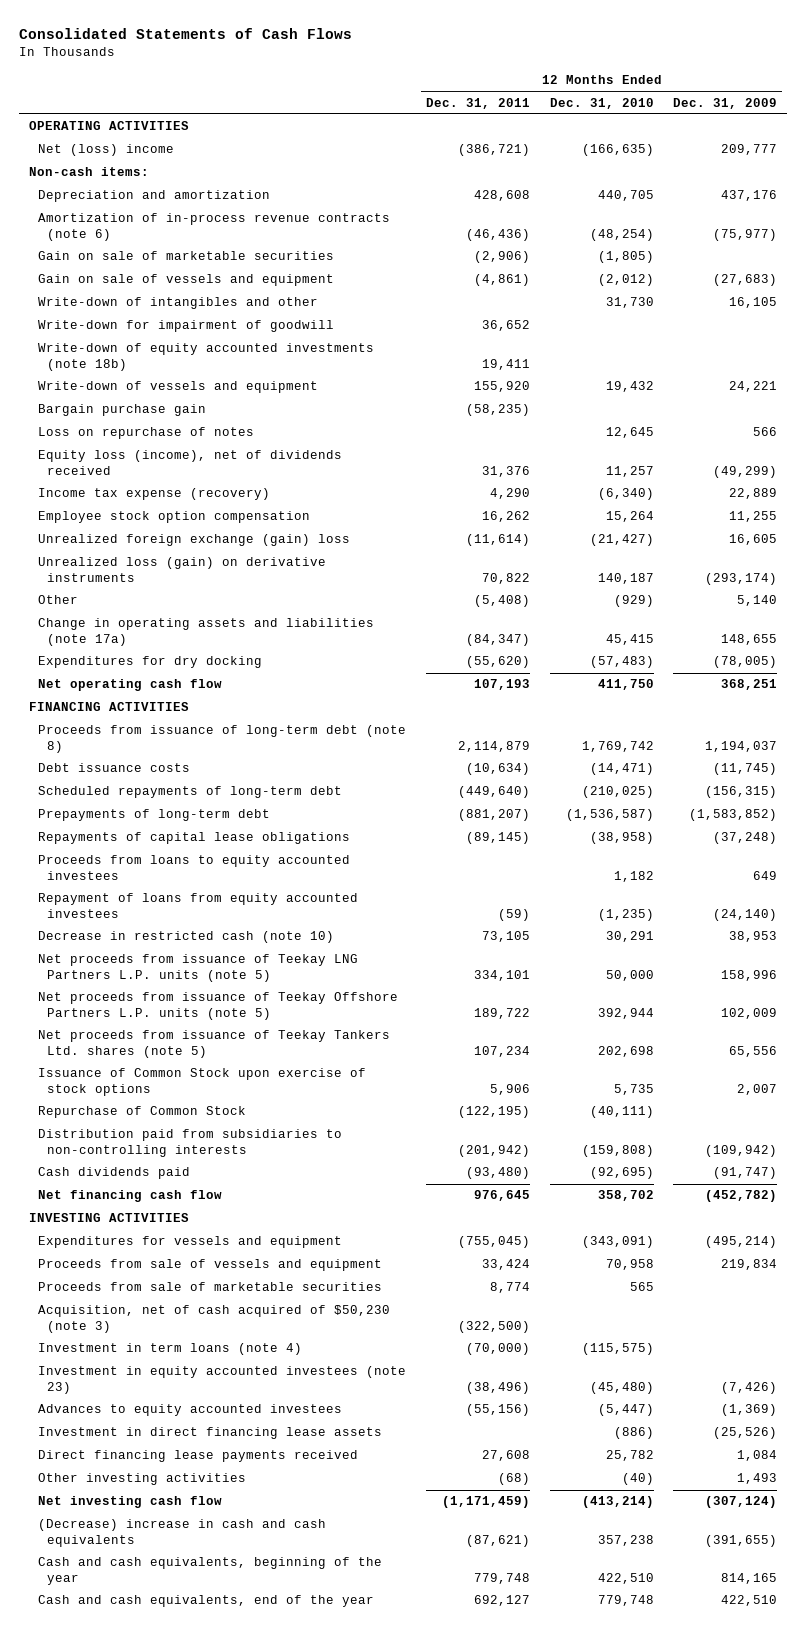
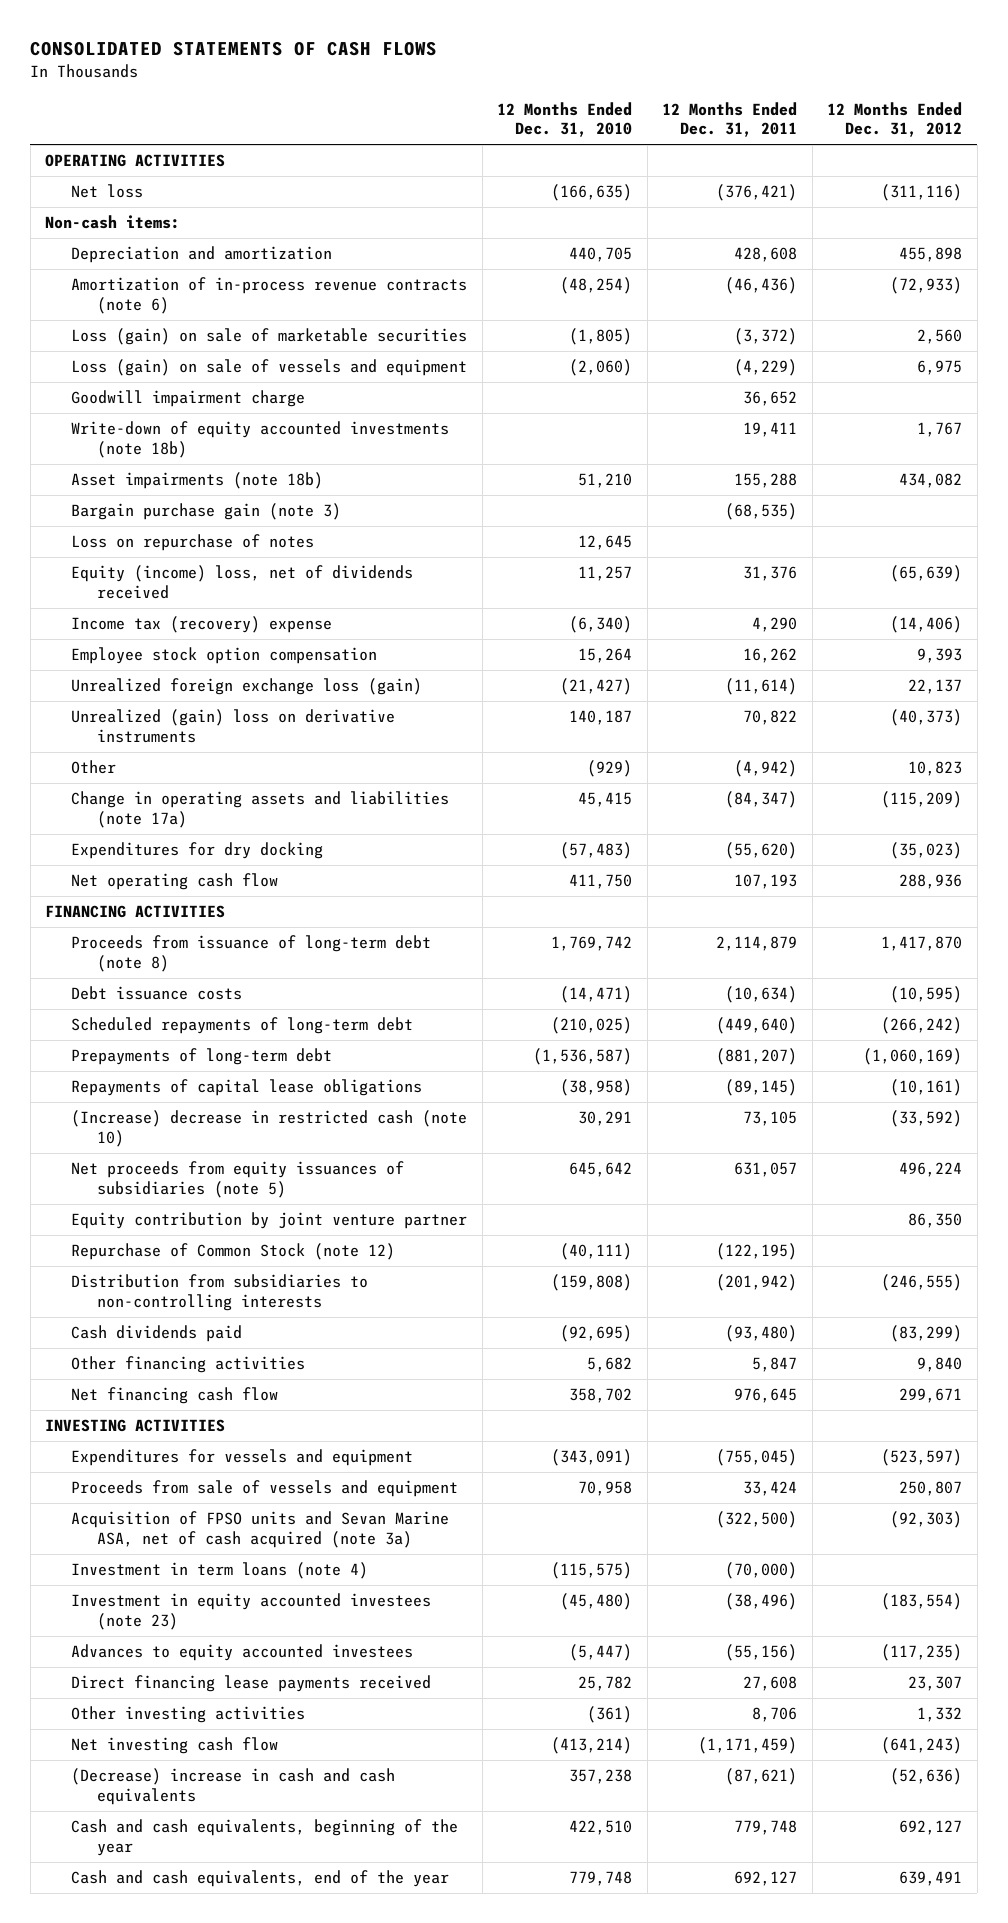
- Consolidated Statements of Cash Flows
+ CONSOLIDATED STATEMENTS OF CASH FLOWS
- | 12 Months Ended Dec. 31, 2011 | 12 Months Ended Dec. 31, 2010 | 12 Months Ended Dec. 31, 2009
+ | 12 Months Ended Dec. 31, 2010 | 12 Months Ended Dec. 31, 2011 | 12 Months Ended Dec. 31, 2012
- Net (loss) income | (386,721) | (166,635) | 209,777
+ Net loss | (166,635) | (376,421) | (311,116)
- Gain on sale of marketable securities | (2,906) | (1,805) |
- Gain on sale of vessels and equipment | (4,861) | (2,012) | (27,683)
- Write-down of intangibles and other | | 31,730 | 16,105
- Write-down for impairment of goodwill | 36,652 | |
+ Loss (gain) on sale of marketable securities | (1,805) | (3,372) | 2,560
+ Loss (gain) on sale of vessels and equipment | (2,060) | (4,229) | 6,975
+ Goodwill impairment charge | | 36,652 |
- Write-down of vessels and equipment | 155,920 | 19,432 | 24,221
- Bargain purchase gain | (58,235) | |
+ Asset impairments (note 18b) | 51,210 | 155,288 | 434,082
+ Bargain purchase gain (note 3) | | (68,535) |
- Equity loss (income), net of dividends received | 31,376 | 11,257 | (49,299)
- Income tax expense (recovery) | 4,290 | (6,340) | 22,889
+ Equity (income) loss, net of dividends received | 11,257 | 31,376 | (65,639)
+ Income tax (recovery) expense | (6,340) | 4,290 | (14,406)
- Unrealized foreign exchange (gain) loss | (11,614) | (21,427) | 16,605
- Unrealized loss (gain) on derivative instruments | 70,822 | 140,187 | (293,174)
- Other | (5,408) | (929) | 5,140
+ Unrealized foreign exchange loss (gain) | (21,427) | (11,614) | 22,137
+ Unrealized (gain) loss on derivative instruments | 140,187 | 70,822 | (40,373)
+ Other | (929) | (4,942) | 10,823
- Proceeds from loans to equity accounted investees | | 1,182 | 649
- Repayment of loans from equity accounted investees | (59) | (1,235) | (24,140)
- Decrease in restricted cash (note 10) | 73,105 | 30,291 | 38,953
- Net proceeds from issuance of Teekay LNG Partners L.P. units (note 5) | 334,101 | 50,000 | 158,996
- Net proceeds from issuance of Teekay Offshore Partners L.P. units (note 5) | 189,722 | 392,944 | 102,009
- Net proceeds from issuance of Teekay Tankers Ltd. shares (note 5) | 107,234 | 202,698 | 65,556
- Issuance of Common Stock upon exercise of stock options | 5,906 | 5,735 | 2,007
- Repurchase of Common Stock | (122,195) | (40,111) |
- Distribution paid from subsidiaries to non-controlling interests | (201,942) | (159,808) | (109,942)
+ (Increase) decrease in restricted cash (note 10) | 30,291 | 73,105 | (33,592)
+ Net proceeds from equity issuances of subsidiaries (note 5) | 645,642 | 631,057 | 496,224
+ Equity contribution by joint venture partner | | | 86,350
+ Repurchase of Common Stock (note 12) | (40,111) | (122,195) |
+ Distribution from subsidiaries to non-controlling interests | (159,808) | (201,942) | (246,555)
+ Other financing activities | 5,682 | 5,847 | 9,840
- Proceeds from sale of marketable securities | 8,774 | 565 |
- Acquisition, net of cash acquired of $50,230 (note 3) | (322,500) | |
+ Acquisition of FPSO units and Sevan Marine ASA, net of cash acquired (note 3a) | | (322,500) | (92,303)
- Investment in direct financing lease assets | | (886) | (25,526)
- Other investing activities | (68) | (40) | 1,493
+ Other investing activities | (361) | 8,706 | 1,332

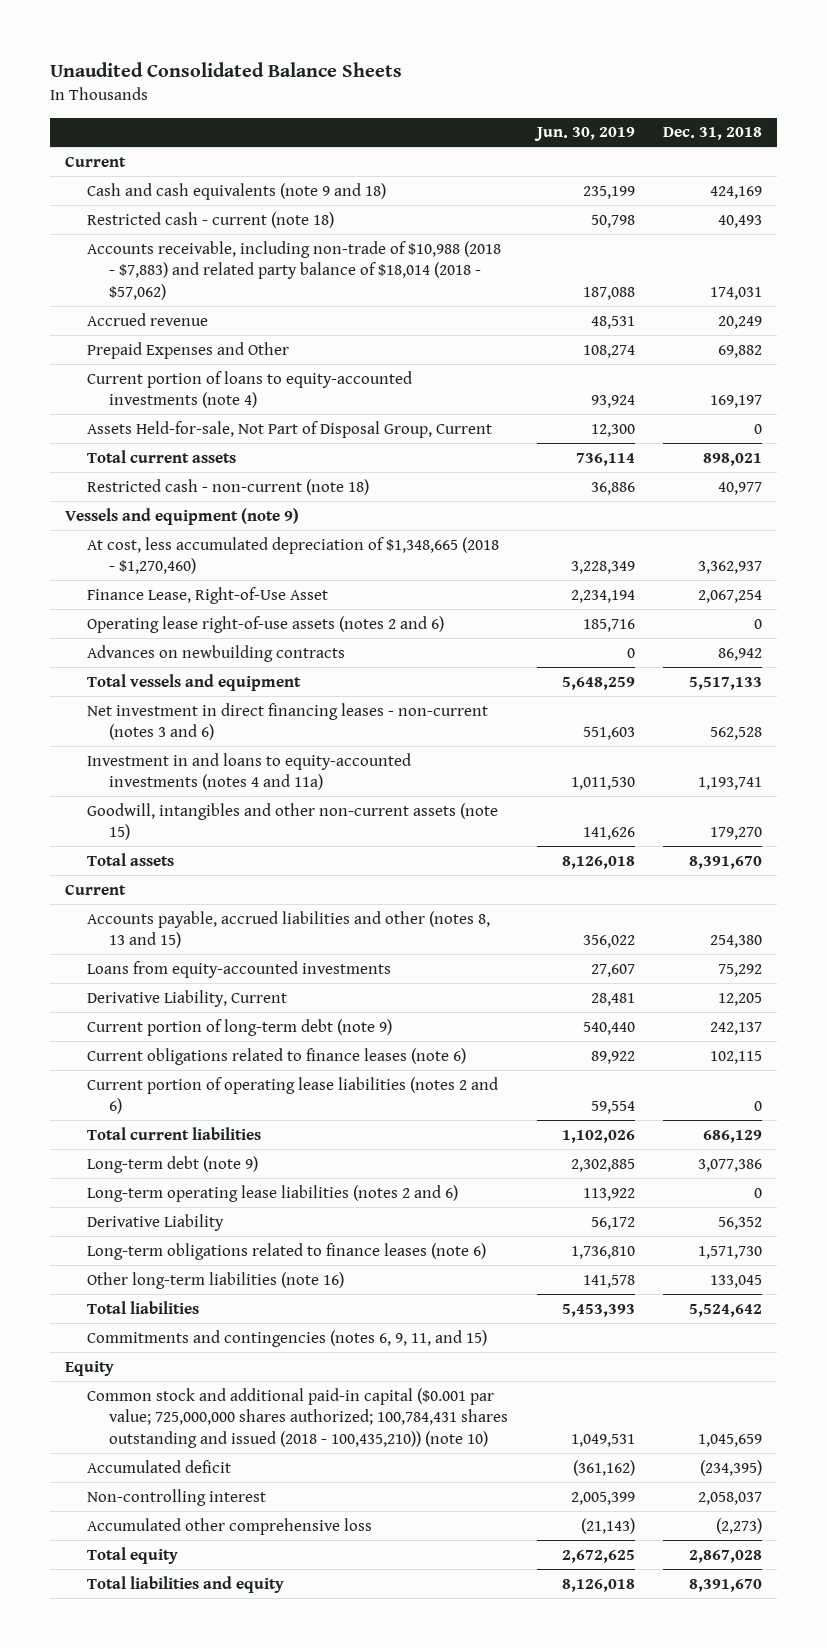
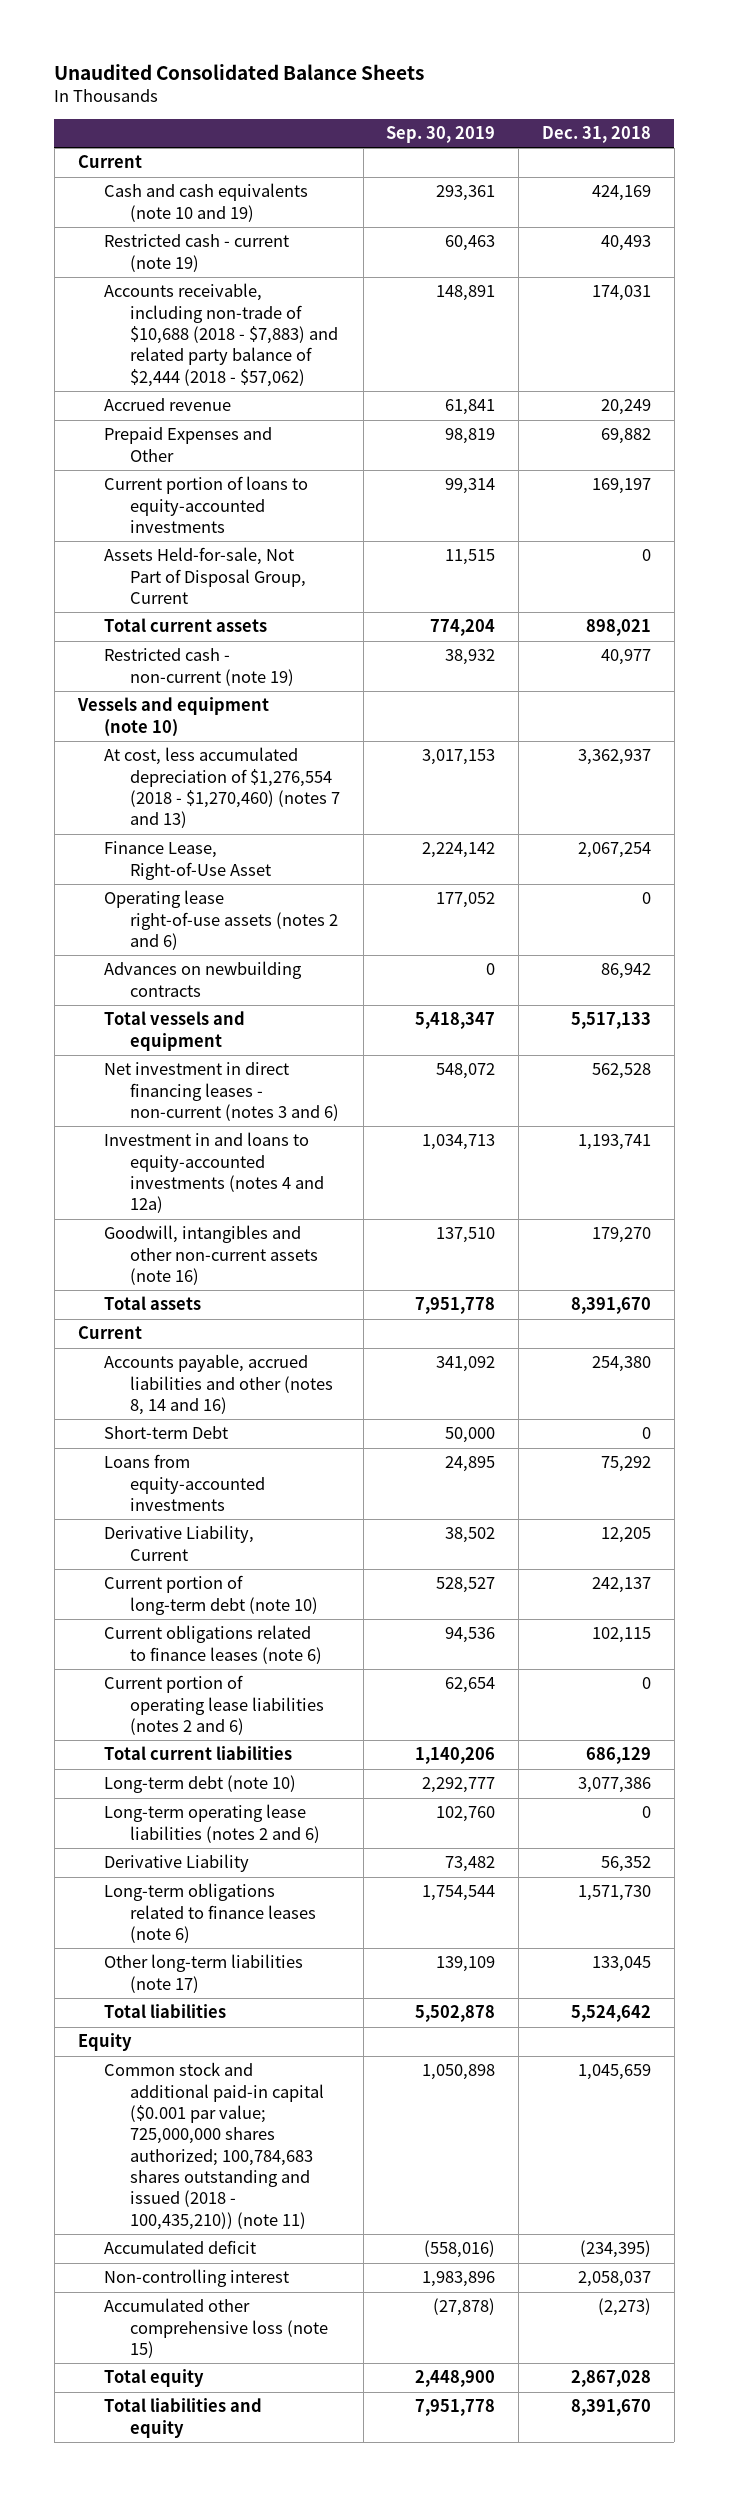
- | Jun. 30, 2019 | Dec. 31, 2018
+ | Sep. 30, 2019 | Dec. 31, 2018
- Cash and cash equivalents (note 9 and 18) | 235,199 | 424,169
- Restricted cash - current (note 18) | 50,798 | 40,493
- Accounts receivable, including non-trade of $10,988 (2018 - $7,883) and related party balance of $18,014 (2018 - $57,062) | 187,088 | 174,031
+ Cash and cash equivalents (note 10 and 19) | 293,361 | 424,169
+ Restricted cash - current (note 19) | 60,463 | 40,493
+ Accounts receivable, including non-trade of $10,688 (2018 - $7,883) and related party balance of $2,444 (2018 - $57,062) | 148,891 | 174,031
- Current portion of loans to equity-accounted investments (note 4) | 93,924 | 169,197
+ Current portion of loans to equity-accounted investments | 99,314 | 169,197
- Restricted cash - non-current (note 18) | 36,886 | 40,977
- Vessels and equipment (note 9)
- At cost, less accumulated depreciation of $1,348,665 (2018 - $1,270,460) | 3,228,349 | 3,362,937
+ Restricted cash - non-current (note 19) | 38,932 | 40,977
+ Vessels and equipment (note 10)
+ At cost, less accumulated depreciation of $1,276,554 (2018 - $1,270,460) (notes 7 and 13) | 3,017,153 | 3,362,937
- Investment in and loans to equity-accounted investments (notes 4 and 11a) | 1,011,530 | 1,193,741
- Goodwill, intangibles and other non-current assets (note 15) | 141,626 | 179,270
+ Investment in and loans to equity-accounted investments (notes 4 and 12a) | 1,034,713 | 1,193,741
+ Goodwill, intangibles and other non-current assets (note 16) | 137,510 | 179,270
- Accounts payable, accrued liabilities and other (notes 8, 13 and 15) | 356,022 | 254,380
+ Accounts payable, accrued liabilities and other (notes 8, 14 and 16) | 341,092 | 254,380
+ Short-term Debt | 50,000 | 0
- Current portion of long-term debt (note 9) | 540,440 | 242,137
+ Current portion of long-term debt (note 10) | 528,527 | 242,137
- Long-term debt (note 9) | 2,302,885 | 3,077,386
+ Long-term debt (note 10) | 2,292,777 | 3,077,386
- Other long-term liabilities (note 16) | 141,578 | 133,045
+ Other long-term liabilities (note 17) | 139,109 | 133,045
- Commitments and contingencies (notes 6, 9, 11, and 15)
- Common stock and additional paid-in capital ($0.001 par value; 725,000,000 shares authorized; 100,784,431 shares outstanding and issued (2018 - 100,435,210)) (note 10) | 1,049,531 | 1,045,659
+ Common stock and additional paid-in capital ($0.001 par value; 725,000,000 shares authorized; 100,784,683 shares outstanding and issued (2018 - 100,435,210)) (note 11) | 1,050,898 | 1,045,659
- Accumulated other comprehensive loss | (21,143) | (2,273)
+ Accumulated other comprehensive loss (note 15) | (27,878) | (2,273)

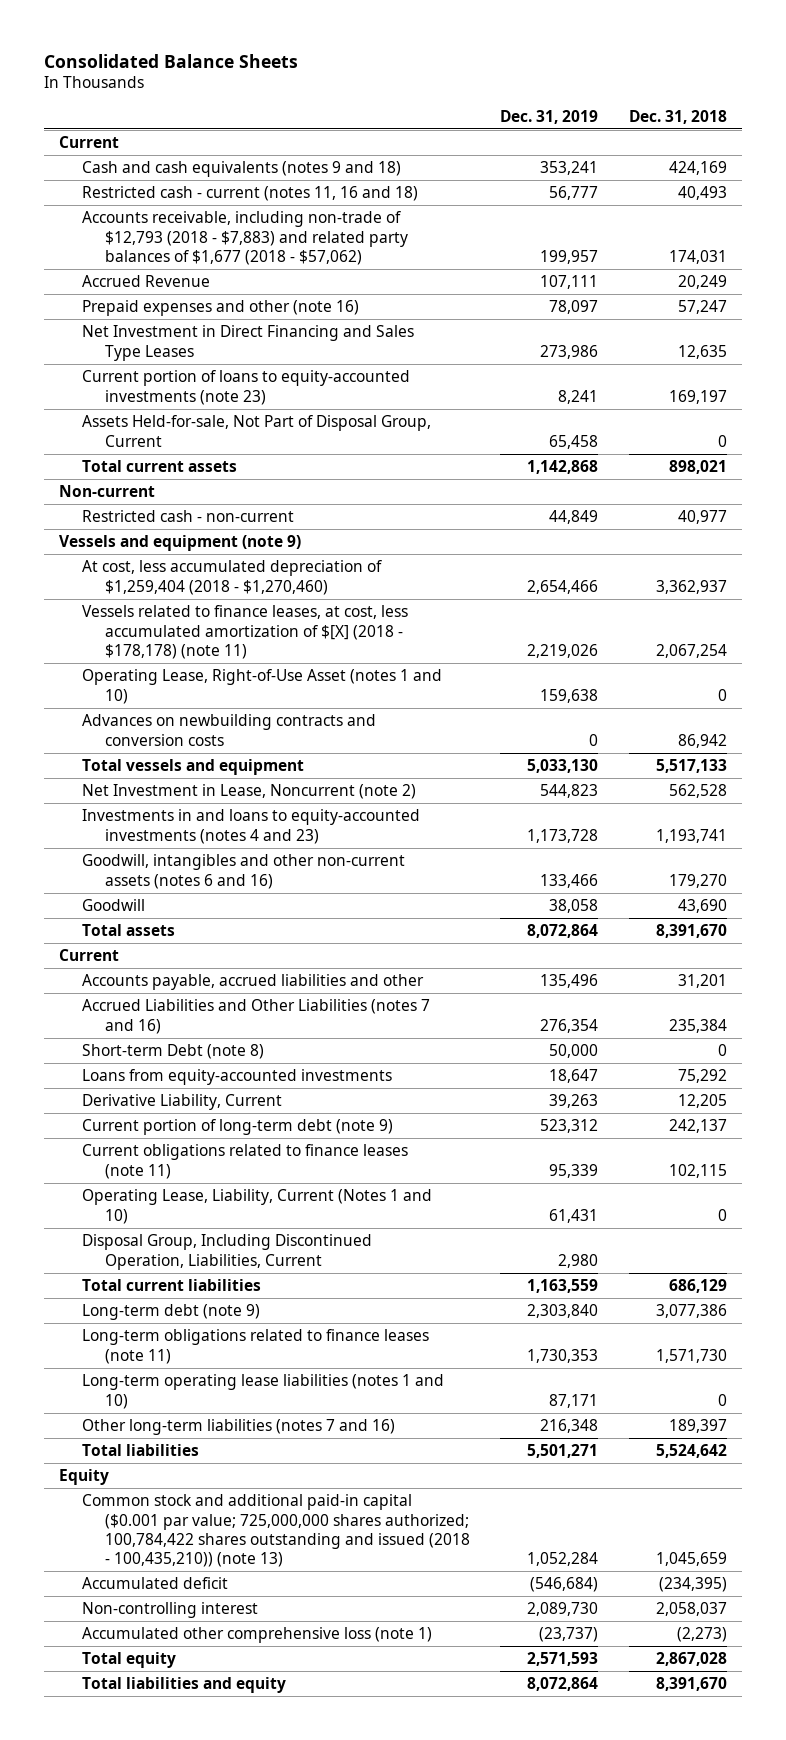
- Unaudited Consolidated Balance Sheets
+ Consolidated Balance Sheets
- | Sep. 30, 2019 | Dec. 31, 2018
+ | Dec. 31, 2019 | Dec. 31, 2018
- Cash and cash equivalents (note 10 and 19) | 293,361 | 424,169
- Restricted cash - current (note 19) | 60,463 | 40,493
- Accounts receivable, including non-trade of $10,688 (2018 - $7,883) and related party balance of $2,444 (2018 - $57,062) | 148,891 | 174,031
- Accrued revenue | 61,841 | 20,249
- Prepaid Expenses and Other | 98,819 | 69,882
- Current portion of loans to equity-accounted investments | 99,314 | 169,197
+ Cash and cash equivalents (notes 9 and 18) | 353,241 | 424,169
+ Restricted cash - current (notes 11, 16 and 18) | 56,777 | 40,493
+ Accounts receivable, including non-trade of $12,793 (2018 - $7,883) and related party balances of $1,677 (2018 - $57,062) | 199,957 | 174,031
+ Accrued Revenue | 107,111 | 20,249
+ Prepaid expenses and other (note 16) | 78,097 | 57,247
+ Net Investment in Direct Financing and Sales Type Leases | 273,986 | 12,635
+ Current portion of loans to equity-accounted investments (note 23) | 8,241 | 169,197
- Restricted cash - non-current (note 19) | 38,932 | 40,977
- Vessels and equipment (note 10)
- At cost, less accumulated depreciation of $1,276,554 (2018 - $1,270,460) (notes 7 and 13) | 3,017,153 | 3,362,937
- Finance Lease, Right-of-Use Asset | 2,224,142 | 2,067,254
- Operating lease right-of-use assets (notes 2 and 6) | 177,052 | 0
- Advances on newbuilding contracts | 0 | 86,942
+ Non-current
+ Restricted cash - non-current | 44,849 | 40,977
+ Vessels and equipment (note 9)
+ At cost, less accumulated depreciation of $1,259,404 (2018 - $1,270,460) | 2,654,466 | 3,362,937
+ Vessels related to finance leases, at cost, less accumulated amortization of $[X] (2018 - $178,178) (note 11) | 2,219,026 | 2,067,254
+ Operating Lease, Right-of-Use Asset (notes 1 and 10) | 159,638 | 0
+ Advances on newbuilding contracts and conversion costs | 0 | 86,942
- Net investment in direct financing leases - non-current (notes 3 and 6) | 548,072 | 562,528
- Investment in and loans to equity-accounted investments (notes 4 and 12a) | 1,034,713 | 1,193,741
- Goodwill, intangibles and other non-current assets (note 16) | 137,510 | 179,270
+ Net Investment in Lease, Noncurrent (note 2) | 544,823 | 562,528
+ Investments in and loans to equity-accounted investments (notes 4 and 23) | 1,173,728 | 1,193,741
+ Goodwill, intangibles and other non-current assets (notes 6 and 16) | 133,466 | 179,270
+ Goodwill | 38,058 | 43,690
- Accounts payable, accrued liabilities and other (notes 8, 14 and 16) | 341,092 | 254,380
- Short-term Debt | 50,000 | 0
+ Accounts payable, accrued liabilities and other | 135,496 | 31,201
+ Accrued Liabilities and Other Liabilities (notes 7 and 16) | 276,354 | 235,384
+ Short-term Debt (note 8) | 50,000 | 0
- Current portion of long-term debt (note 10) | 528,527 | 242,137
- Current obligations related to finance leases (note 6) | 94,536 | 102,115
- Current portion of operating lease liabilities (notes 2 and 6) | 62,654 | 0
+ Current portion of long-term debt (note 9) | 523,312 | 242,137
+ Current obligations related to finance leases (note 11) | 95,339 | 102,115
+ Operating Lease, Liability, Current (Notes 1 and 10) | 61,431 | 0
+ Disposal Group, Including Discontinued Operation, Liabilities, Current | 2,980 |
- Long-term debt (note 10) | 2,292,777 | 3,077,386
- Long-term operating lease liabilities (notes 2 and 6) | 102,760 | 0
- Derivative Liability | 73,482 | 56,352
- Long-term obligations related to finance leases (note 6) | 1,754,544 | 1,571,730
- Other long-term liabilities (note 17) | 139,109 | 133,045
+ Long-term debt (note 9) | 2,303,840 | 3,077,386
+ Long-term obligations related to finance leases (note 11) | 1,730,353 | 1,571,730
+ Long-term operating lease liabilities (notes 1 and 10) | 87,171 | 0
+ Other long-term liabilities (notes 7 and 16) | 216,348 | 189,397
- Common stock and additional paid-in capital ($0.001 par value; 725,000,000 shares authorized; 100,784,683 shares outstanding and issued (2018 - 100,435,210)) (note 11) | 1,050,898 | 1,045,659
+ Common stock and additional paid-in capital ($0.001 par value; 725,000,000 shares authorized; 100,784,422 shares outstanding and issued (2018 - 100,435,210)) (note 13) | 1,052,284 | 1,045,659
- Accumulated other comprehensive loss (note 15) | (27,878) | (2,273)
+ Accumulated other comprehensive loss (note 1) | (23,737) | (2,273)

